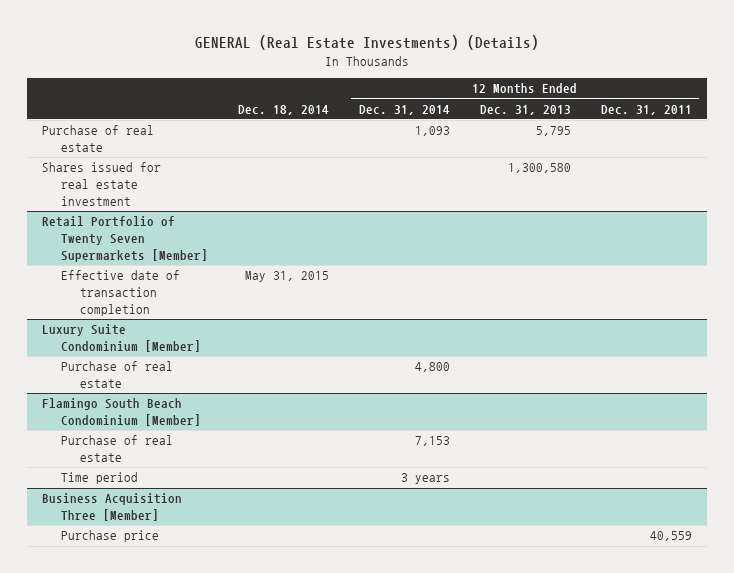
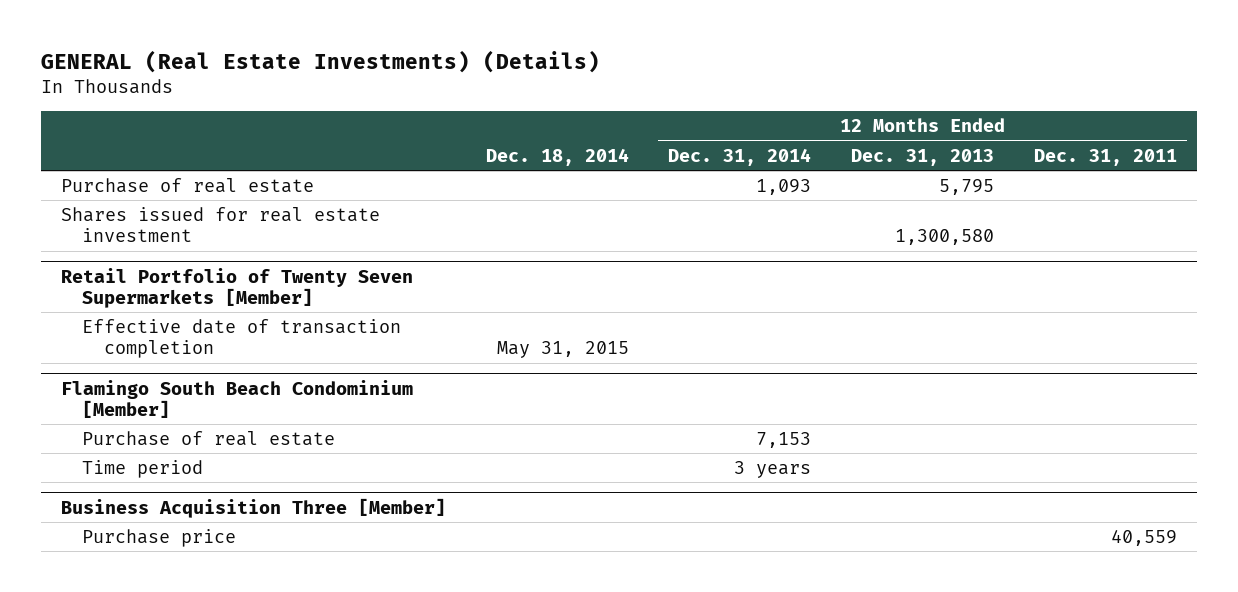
- Luxury Suite Condominium [Member]
- Purchase of real estate | | 4,800 | |

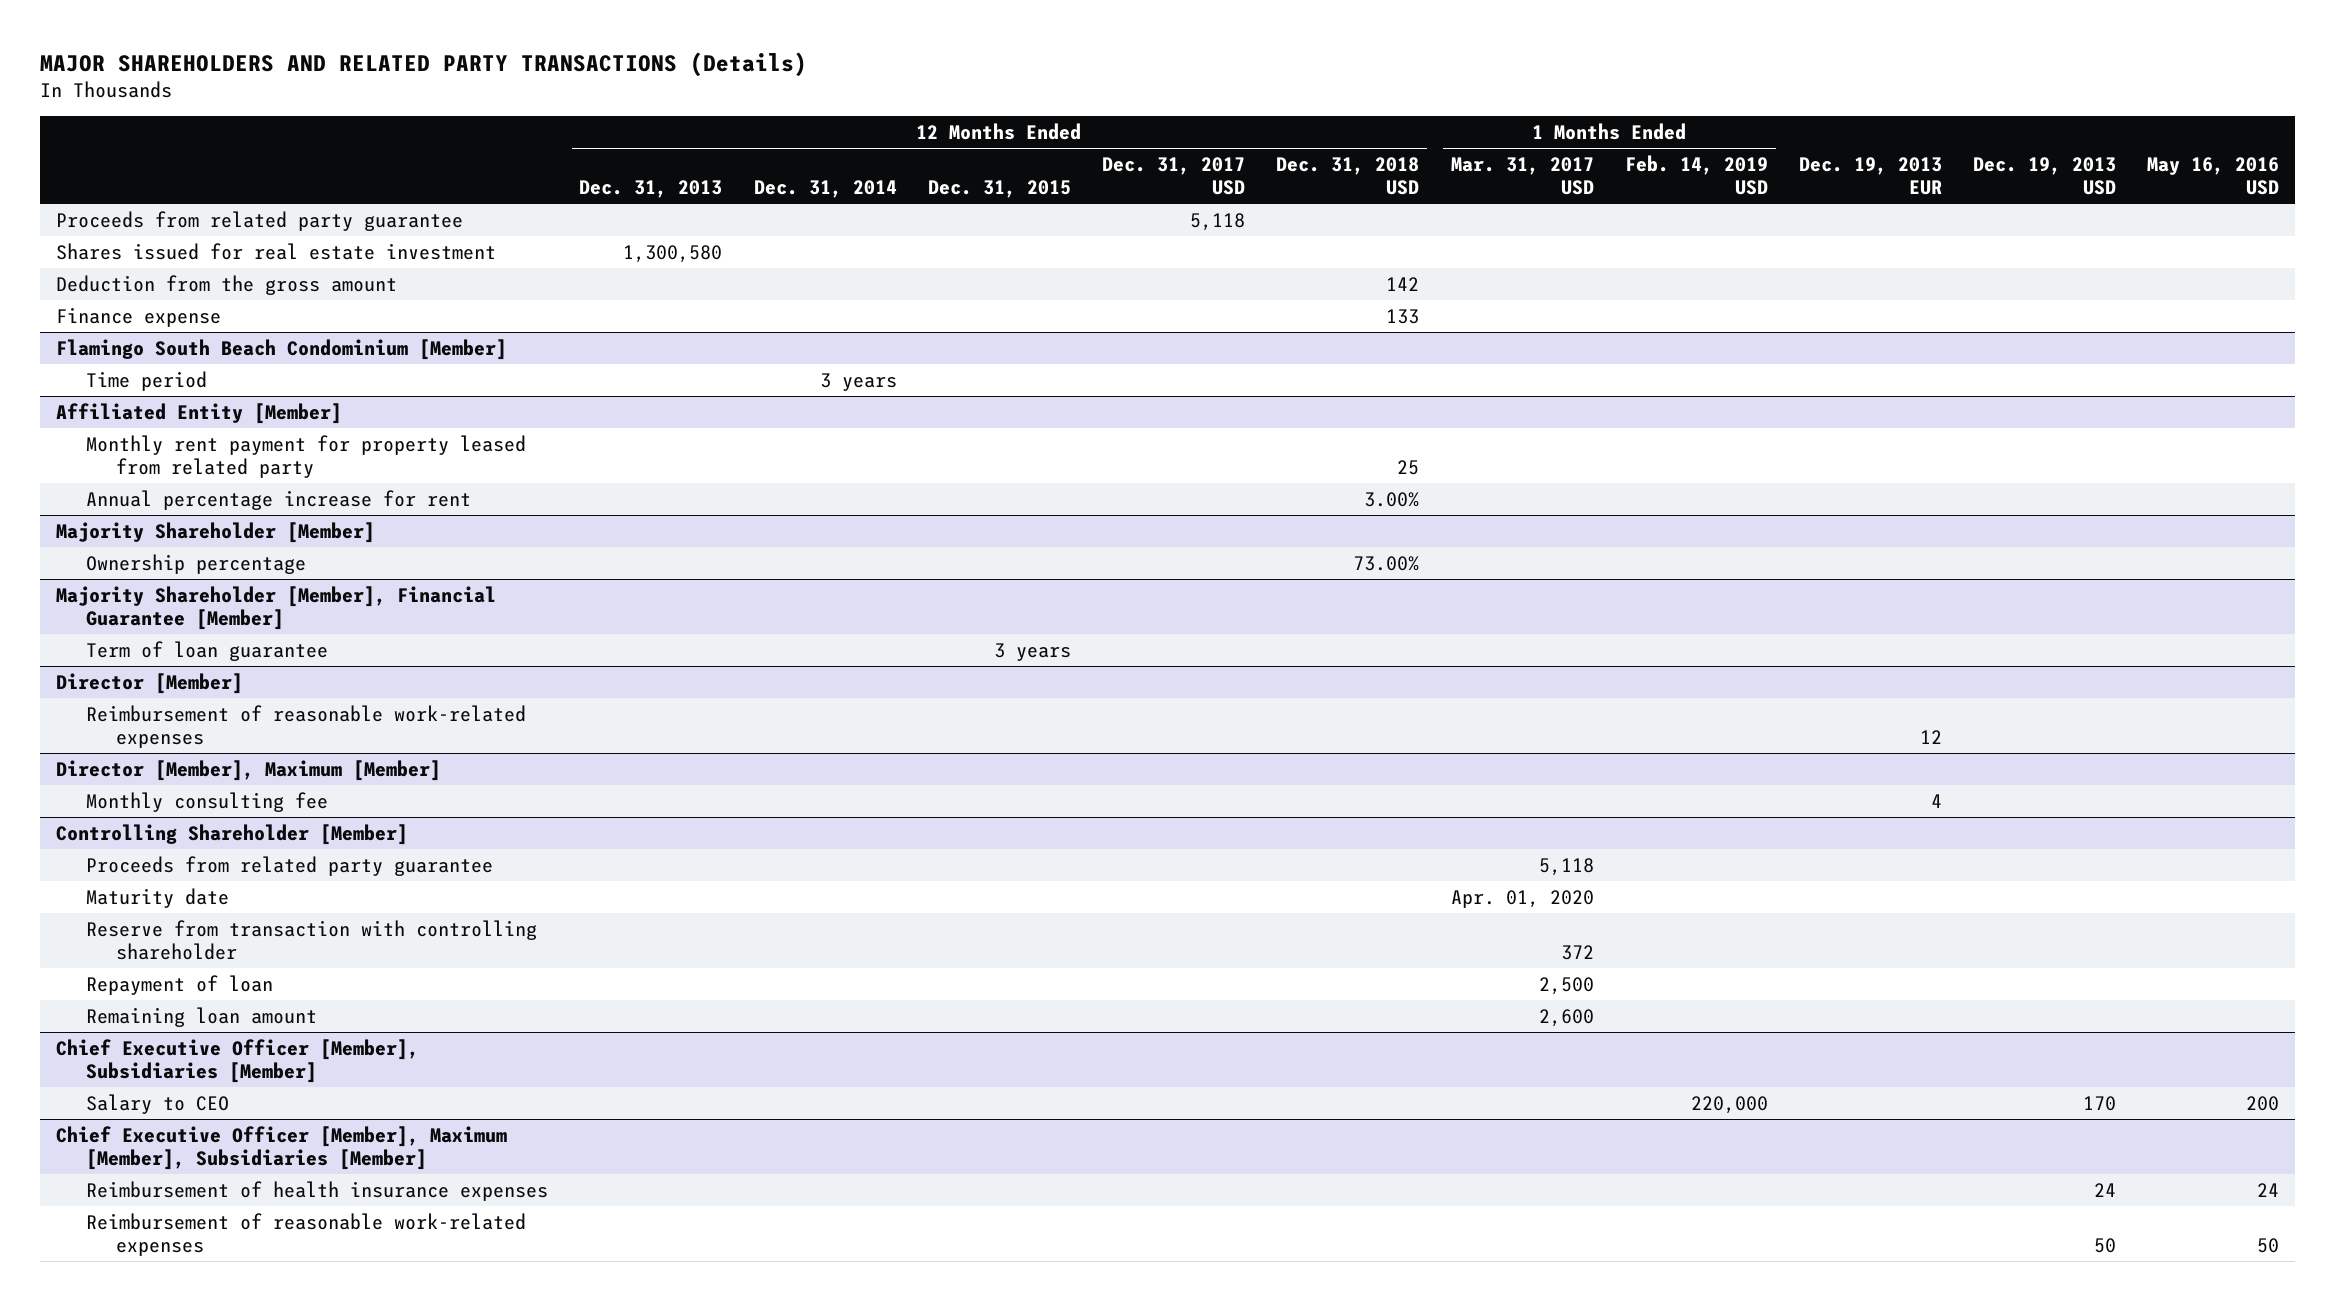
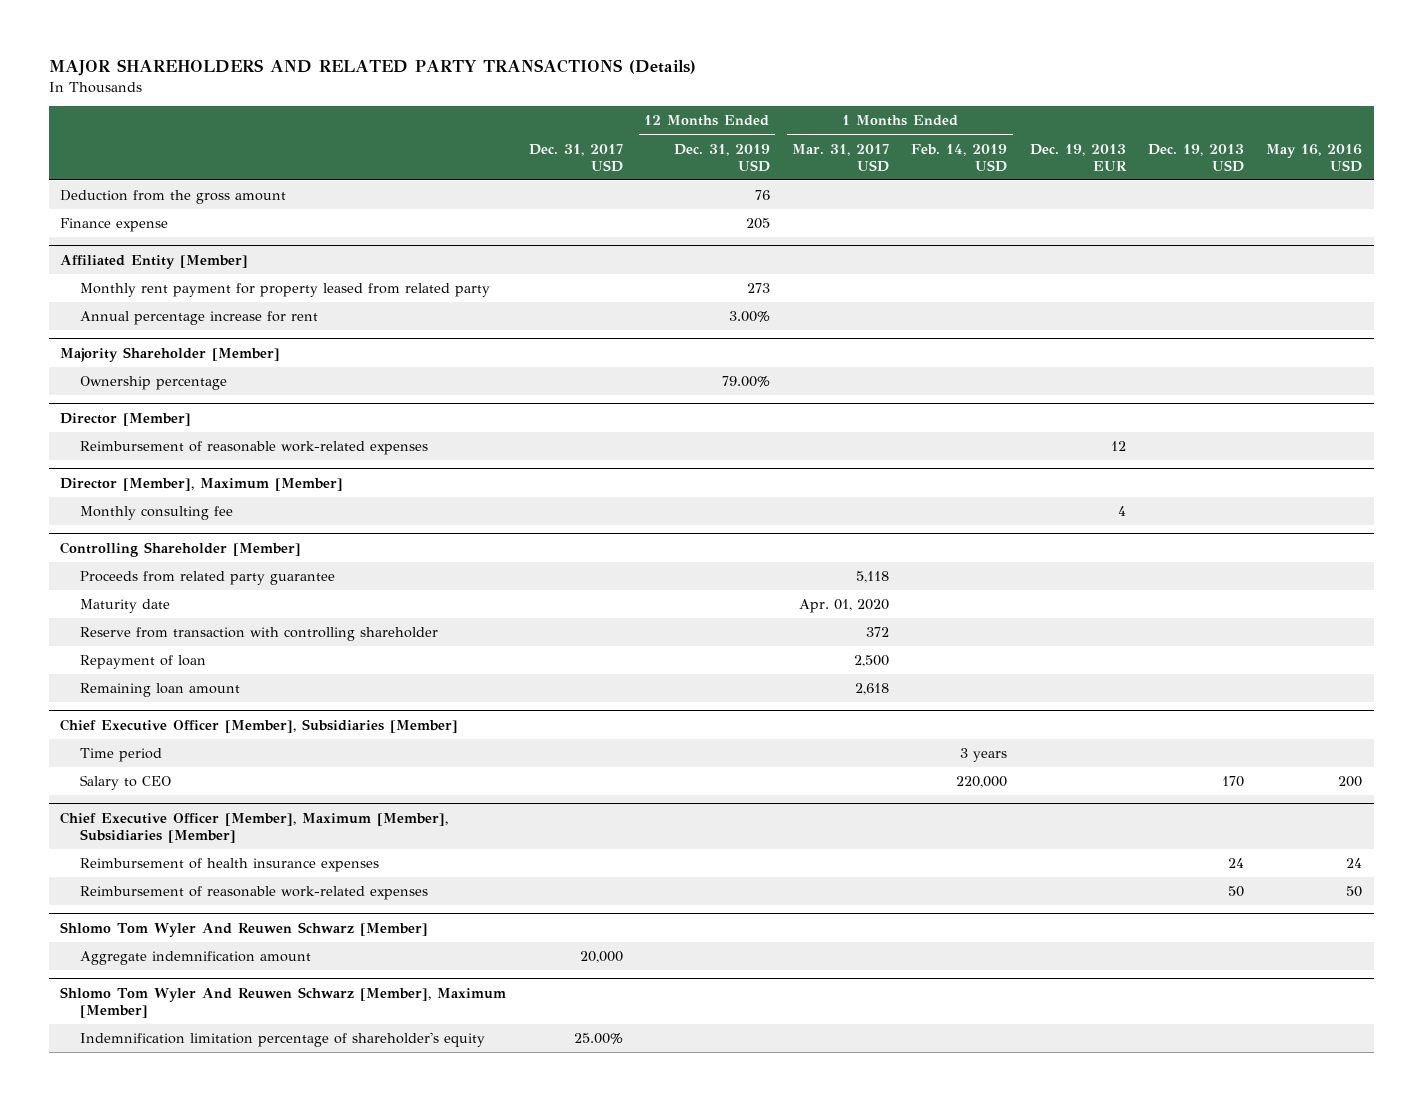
- | 12 Months Ended Dec. 31, 2013 | 12 Months Ended Dec. 31, 2014 | 12 Months Ended Dec. 31, 2015 | 12 Months Ended Dec. 31, 2017 USD | 12 Months Ended Dec. 31, 2018 USD | 1 Months Ended Mar. 31, 2017 USD | 1 Months Ended Feb. 14, 2019 USD | Dec. 19, 2013 EUR | Dec. 19, 2013 USD | May 16, 2016 USD
+ | Dec. 31, 2017 USD | 12 Months Ended Dec. 31, 2019 USD | 1 Months Ended Mar. 31, 2017 USD | 1 Months Ended Feb. 14, 2019 USD | Dec. 19, 2013 EUR | Dec. 19, 2013 USD | May 16, 2016 USD
- Proceeds from related party guarantee | | | | 5,118 | | | | | |
- Shares issued for real estate investment | 1,300,580 | | | | | | | | |
- Flamingo South Beach Condominium [Member]
- Time period | | 3 years | | | | | | | |
- Majority Shareholder [Member], Financial Guarantee [Member]
- Term of loan guarantee | | | 3 years | | | | | | |
@ Controlling Shareholder [Member]
- Remaining loan amount | | | | | | 2,600 | | | |
+ Remaining loan amount | | | 2,618 | | | |
@ Chief Executive Officer [Member], Subsidiaries [Member]
+ Time period | | | | 3 years | | |
+ Shlomo Tom Wyler And Reuwen Schwarz [Member]
+ Aggregate indemnification amount | 20,000 | | | | | |
+ Shlomo Tom Wyler And Reuwen Schwarz [Member], Maximum [Member]
+ Indemnification limitation percentage of shareholder's equity | 25.00% | | | | | |

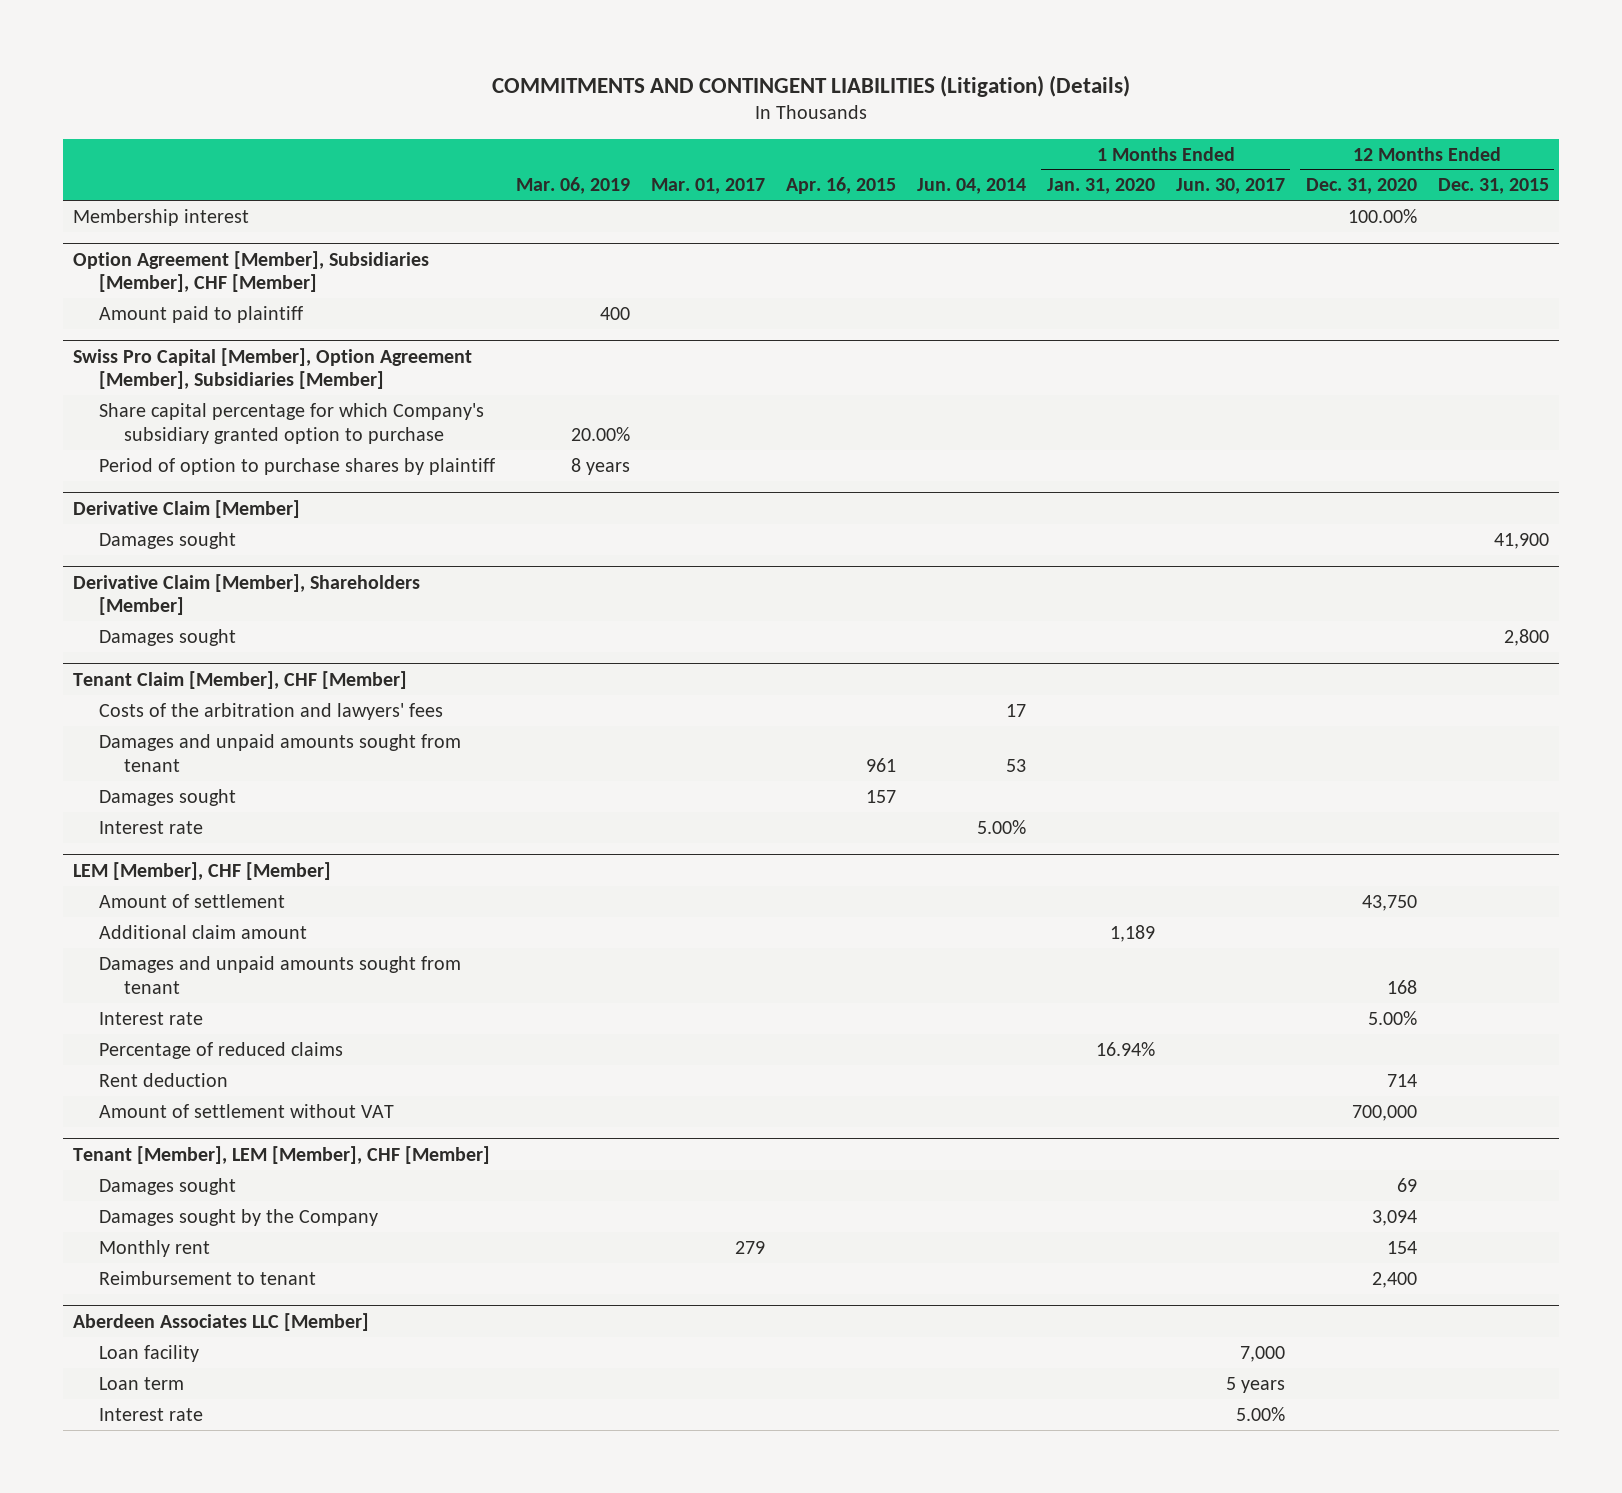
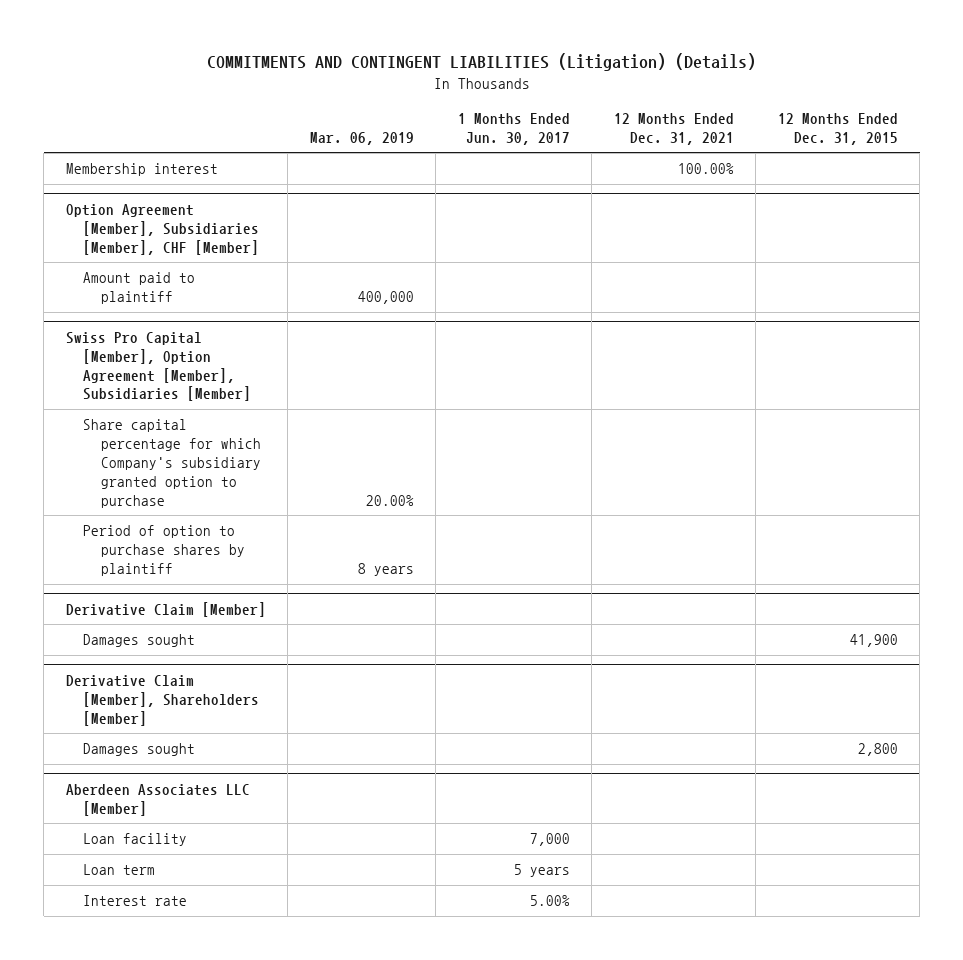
- | Mar. 06, 2019 | Mar. 01, 2017 | Apr. 16, 2015 | Jun. 04, 2014 | 1 Months Ended Jan. 31, 2020 | 1 Months Ended Jun. 30, 2017 | 12 Months Ended Dec. 31, 2020 | 12 Months Ended Dec. 31, 2015
+ | Mar. 06, 2019 | 1 Months Ended Jun. 30, 2017 | 12 Months Ended Dec. 31, 2021 | 12 Months Ended Dec. 31, 2015
@ Option Agreement [Member], Subsidiaries [Member], CHF [Member]
- Amount paid to plaintiff | 400 | | | | | | |
+ Amount paid to plaintiff | 400,000 | | |
- Tenant Claim [Member], CHF [Member]
- Costs of the arbitration and lawyers' fees | | | | 17 | | | |
- Damages and unpaid amounts sought from tenant | | | 961 | 53 | | | |
- Damages sought | | | 157 | | | | |
- Interest rate | | | | 5.00% | | | |
- LEM [Member], CHF [Member]
- Amount of settlement | | | | | | | 43,750 |
- Additional claim amount | | | | | 1,189 | | |
- Damages and unpaid amounts sought from tenant | | | | | | | 168 |
- Interest rate | | | | | | | 5.00% |
- Percentage of reduced claims | | | | | 16.94% | | |
- Rent deduction | | | | | | | 714 |
- Amount of settlement without VAT | | | | | | | 700,000 |
- Tenant [Member], LEM [Member], CHF [Member]
- Damages sought | | | | | | | 69 |
- Damages sought by the Company | | | | | | | 3,094 |
- Monthly rent | | 279 | | | | | 154 |
- Reimbursement to tenant | | | | | | | 2,400 |

